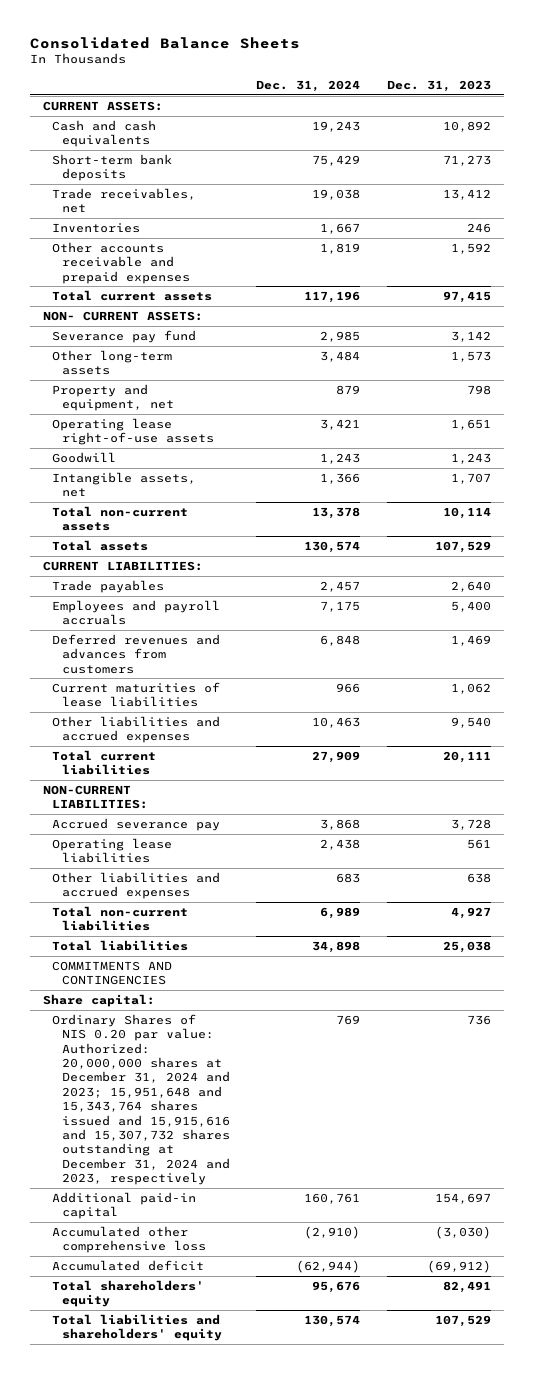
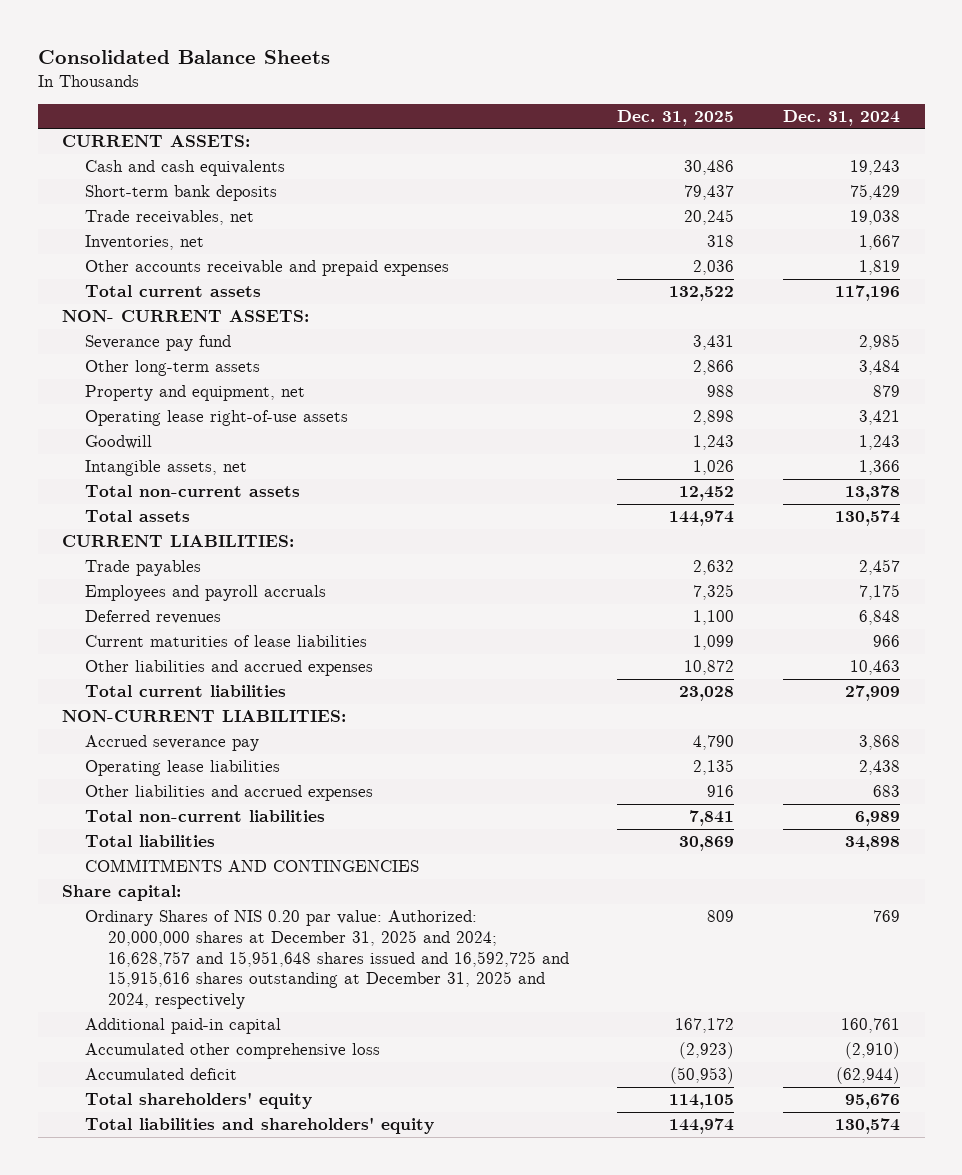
- | Dec. 31, 2024 | Dec. 31, 2023
+ | Dec. 31, 2025 | Dec. 31, 2024
- Inventories | 1,667 | 246
+ Inventories, net | 318 | 1,667
- Deferred revenues and advances from customers | 6,848 | 1,469
+ Deferred revenues | 1,100 | 6,848
- Ordinary Shares of NIS 0.20 par value: Authorized: 20,000,000 shares at December 31, 2024 and 2023; 15,951,648 and 15,343,764 shares issued and 15,915,616 and 15,307,732 shares outstanding at December 31, 2024 and 2023, respectively | 769 | 736
+ Ordinary Shares of NIS 0.20 par value: Authorized: 20,000,000 shares at December 31, 2025 and 2024; 16,628,757 and 15,951,648 shares issued and 16,592,725 and 15,915,616 shares outstanding at December 31, 2025 and 2024, respectively | 809 | 769

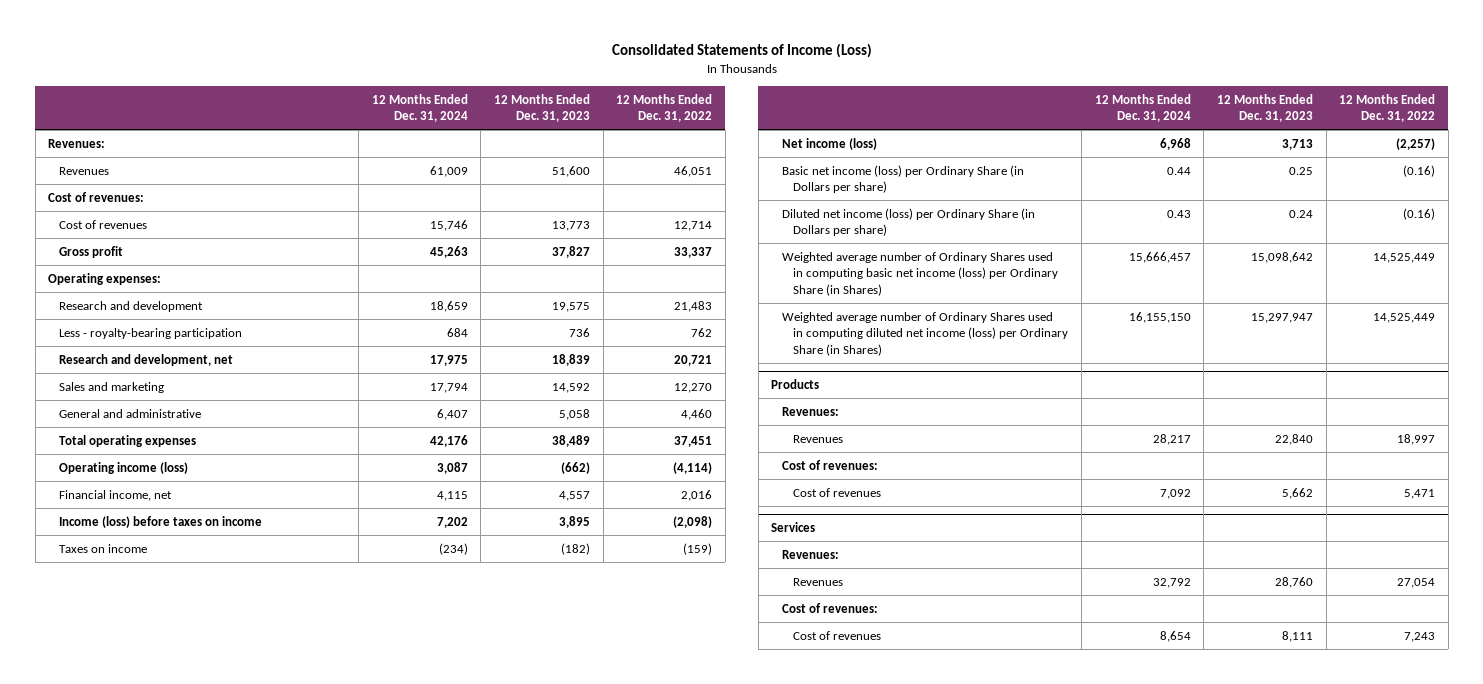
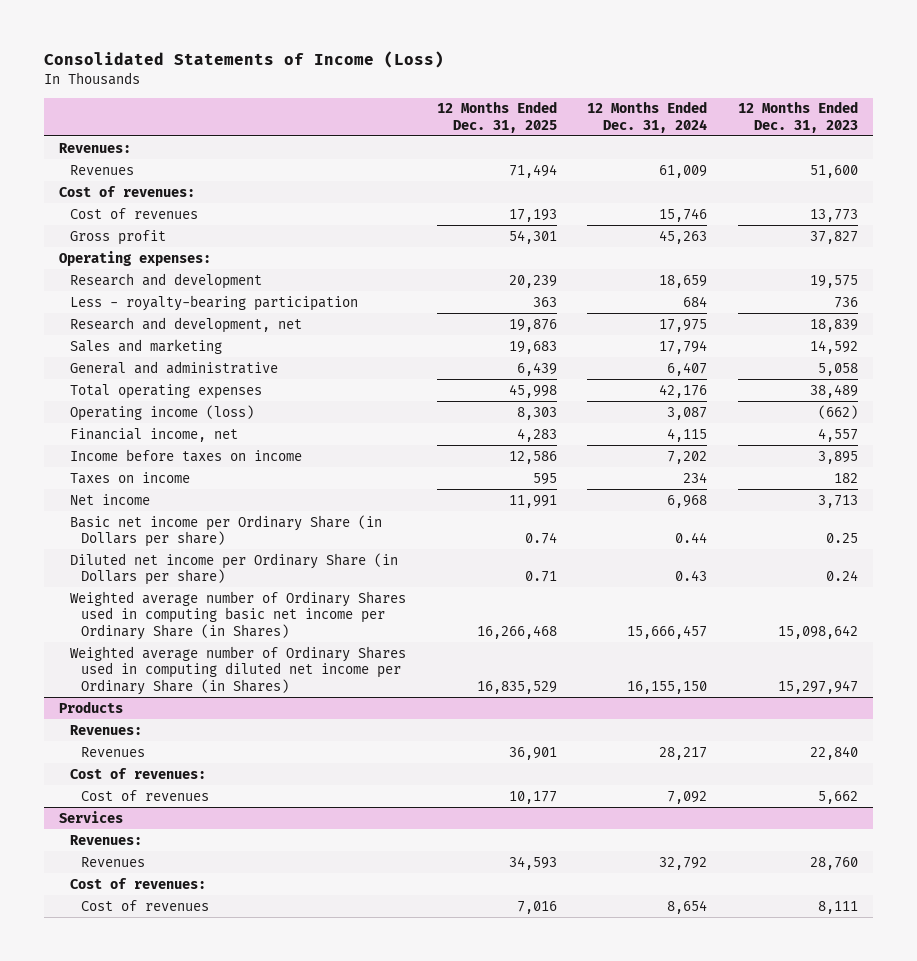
- | 12 Months Ended Dec. 31, 2024 | 12 Months Ended Dec. 31, 2023 | 12 Months Ended Dec. 31, 2022
+ | 12 Months Ended Dec. 31, 2025 | 12 Months Ended Dec. 31, 2024 | 12 Months Ended Dec. 31, 2023
- Income (loss) before taxes on income | 7,202 | 3,895 | (2,098)
- Taxes on income | (234) | (182) | (159)
- Net income (loss) | 6,968 | 3,713 | (2,257)
- Basic net income (loss) per Ordinary Share (in Dollars per share) | 0.44 | 0.25 | (0.16)
- Diluted net income (loss) per Ordinary Share (in Dollars per share) | 0.43 | 0.24 | (0.16)
- Weighted average number of Ordinary Shares used in computing basic net income (loss) per Ordinary Share (in Shares) | 15,666,457 | 15,098,642 | 14,525,449
- Weighted average number of Ordinary Shares used in computing diluted net income (loss) per Ordinary Share (in Shares) | 16,155,150 | 15,297,947 | 14,525,449
+ Income before taxes on income | 12,586 | 7,202 | 3,895
+ Taxes on income | 595 | 234 | 182
+ Net income | 11,991 | 6,968 | 3,713
+ Basic net income per Ordinary Share (in Dollars per share) | 0.74 | 0.44 | 0.25
+ Diluted net income per Ordinary Share (in Dollars per share) | 0.71 | 0.43 | 0.24
+ Weighted average number of Ordinary Shares used in computing basic net income per Ordinary Share (in Shares) | 16,266,468 | 15,666,457 | 15,098,642
+ Weighted average number of Ordinary Shares used in computing diluted net income per Ordinary Share (in Shares) | 16,835,529 | 16,155,150 | 15,297,947

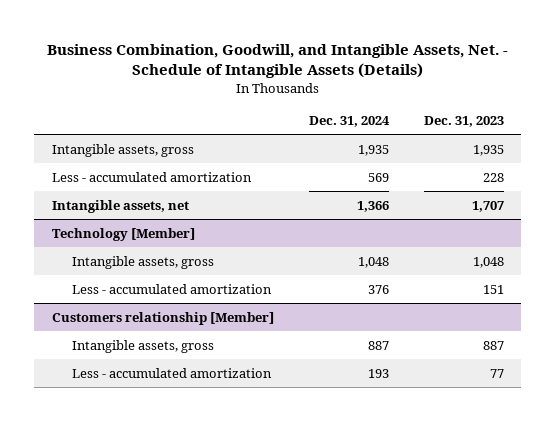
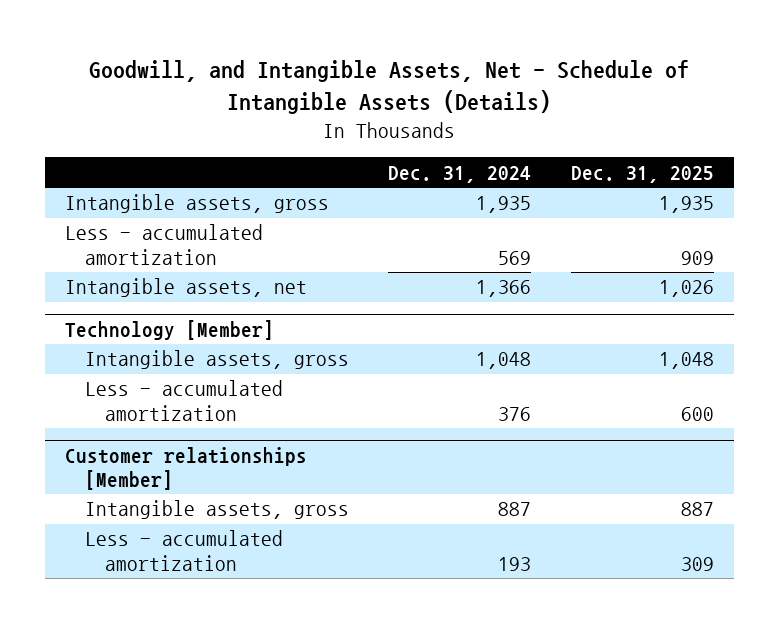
- Business Combination, Goodwill, and Intangible Assets, Net. - Schedule of Intangible Assets (Details)
+ Goodwill, and Intangible Assets, Net - Schedule of Intangible Assets (Details)
- | Dec. 31, 2024 | Dec. 31, 2023
+ | Dec. 31, 2024 | Dec. 31, 2025
- Customers relationship [Member]
+ Customer relationships [Member]

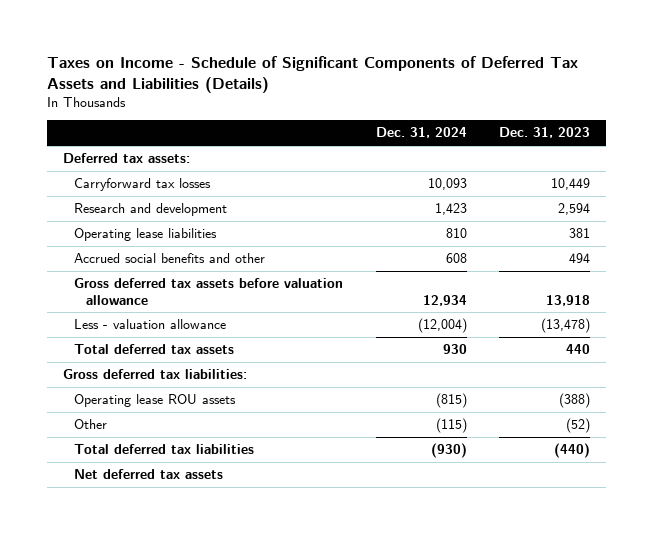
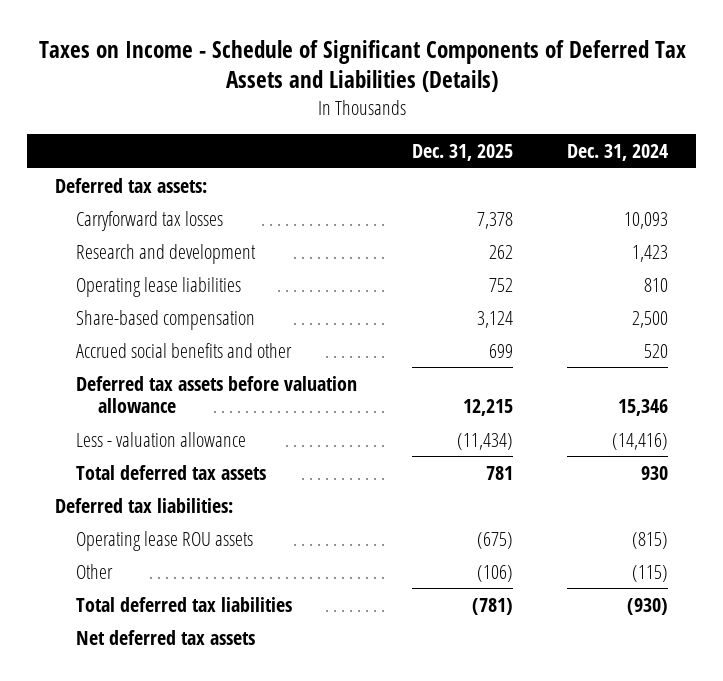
- | Dec. 31, 2024 | Dec. 31, 2023
+ | Dec. 31, 2025 | Dec. 31, 2024
- Accrued social benefits and other | 608 | 494
- Gross deferred tax assets before valuation allowance | 12,934 | 13,918
- Less - valuation allowance | (12,004) | (13,478)
+ Share-based compensation | 3,124 | 2,500
+ Accrued social benefits and other | 699 | 520
+ Deferred tax assets before valuation allowance | 12,215 | 15,346
+ Less - valuation allowance | (11,434) | (14,416)
- Gross deferred tax liabilities:
+ Deferred tax liabilities:

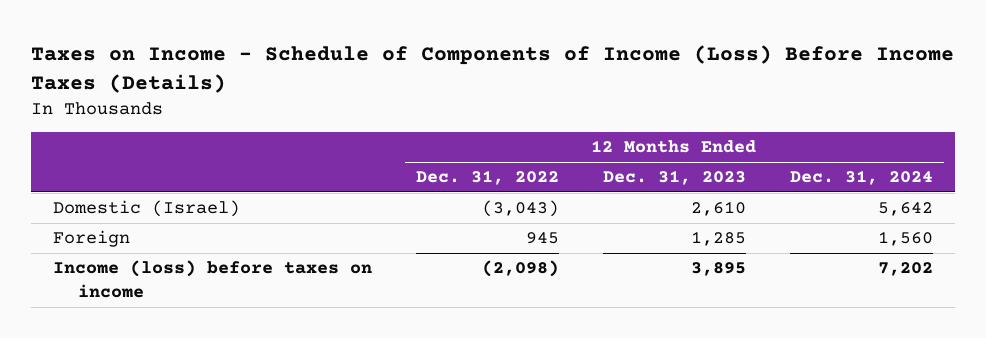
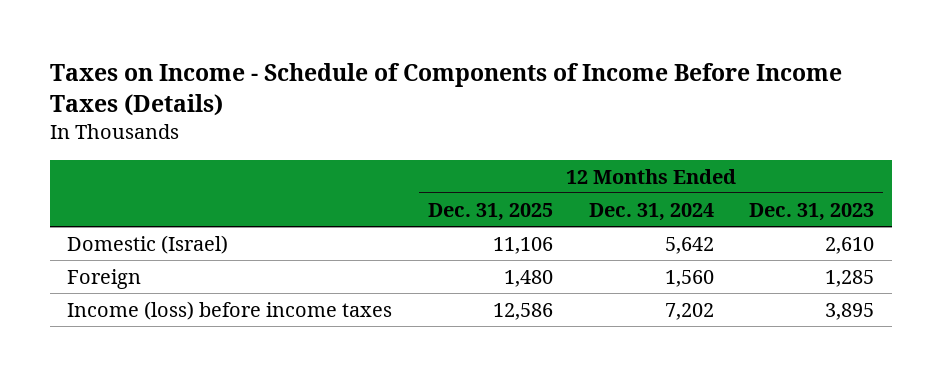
- Taxes on Income - Schedule of Components of Income (Loss) Before Income Taxes (Details)
+ Taxes on Income - Schedule of Components of Income Before Income Taxes (Details)
- | 12 Months Ended Dec. 31, 2022 | 12 Months Ended Dec. 31, 2023 | 12 Months Ended Dec. 31, 2024
+ | 12 Months Ended Dec. 31, 2025 | 12 Months Ended Dec. 31, 2024 | 12 Months Ended Dec. 31, 2023
- Income (loss) before taxes on income | (2,098) | 3,895 | 7,202
+ Income (loss) before income taxes | 12,586 | 7,202 | 3,895

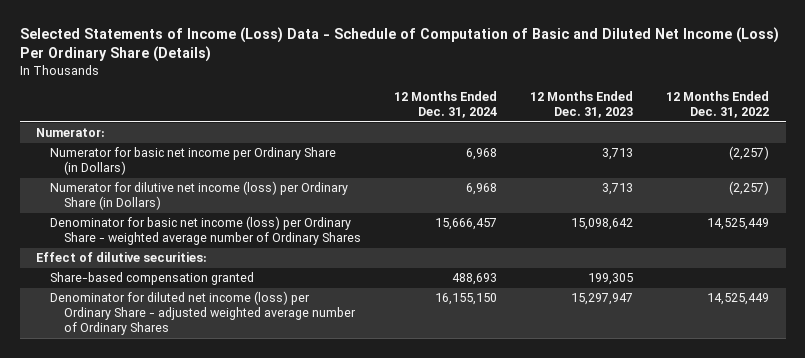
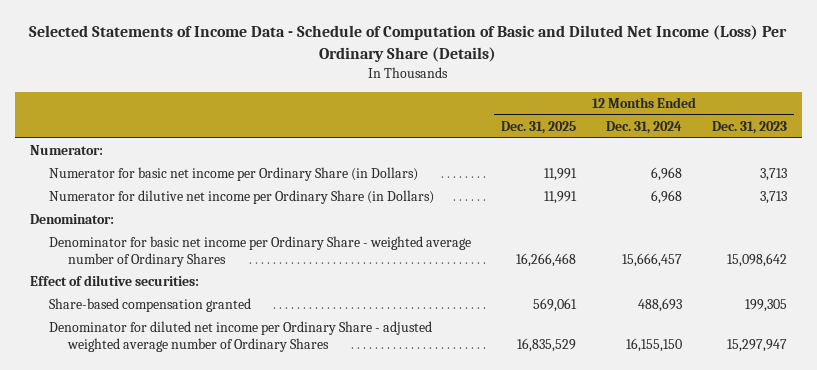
- Selected Statements of Income (Loss) Data - Schedule of Computation of Basic and Diluted Net Income (Loss) Per Ordinary Share (Details)
+ Selected Statements of Income Data - Schedule of Computation of Basic and Diluted Net Income (Loss) Per Ordinary Share (Details)
- | 12 Months Ended Dec. 31, 2024 | 12 Months Ended Dec. 31, 2023 | 12 Months Ended Dec. 31, 2022
+ | 12 Months Ended Dec. 31, 2025 | 12 Months Ended Dec. 31, 2024 | 12 Months Ended Dec. 31, 2023
- Numerator for dilutive net income (loss) per Ordinary Share (in Dollars) | 6,968 | 3,713 | (2,257)
- Denominator for basic net income (loss) per Ordinary Share - weighted average number of Ordinary Shares | 15,666,457 | 15,098,642 | 14,525,449
+ Numerator for dilutive net income per Ordinary Share (in Dollars) | 11,991 | 6,968 | 3,713
+ Denominator:
+ Denominator for basic net income per Ordinary Share - weighted average number of Ordinary Shares | 16,266,468 | 15,666,457 | 15,098,642
- Denominator for diluted net income (loss) per Ordinary Share - adjusted weighted average number of Ordinary Shares | 16,155,150 | 15,297,947 | 14,525,449
+ Denominator for diluted net income per Ordinary Share - adjusted weighted average number of Ordinary Shares | 16,835,529 | 16,155,150 | 15,297,947

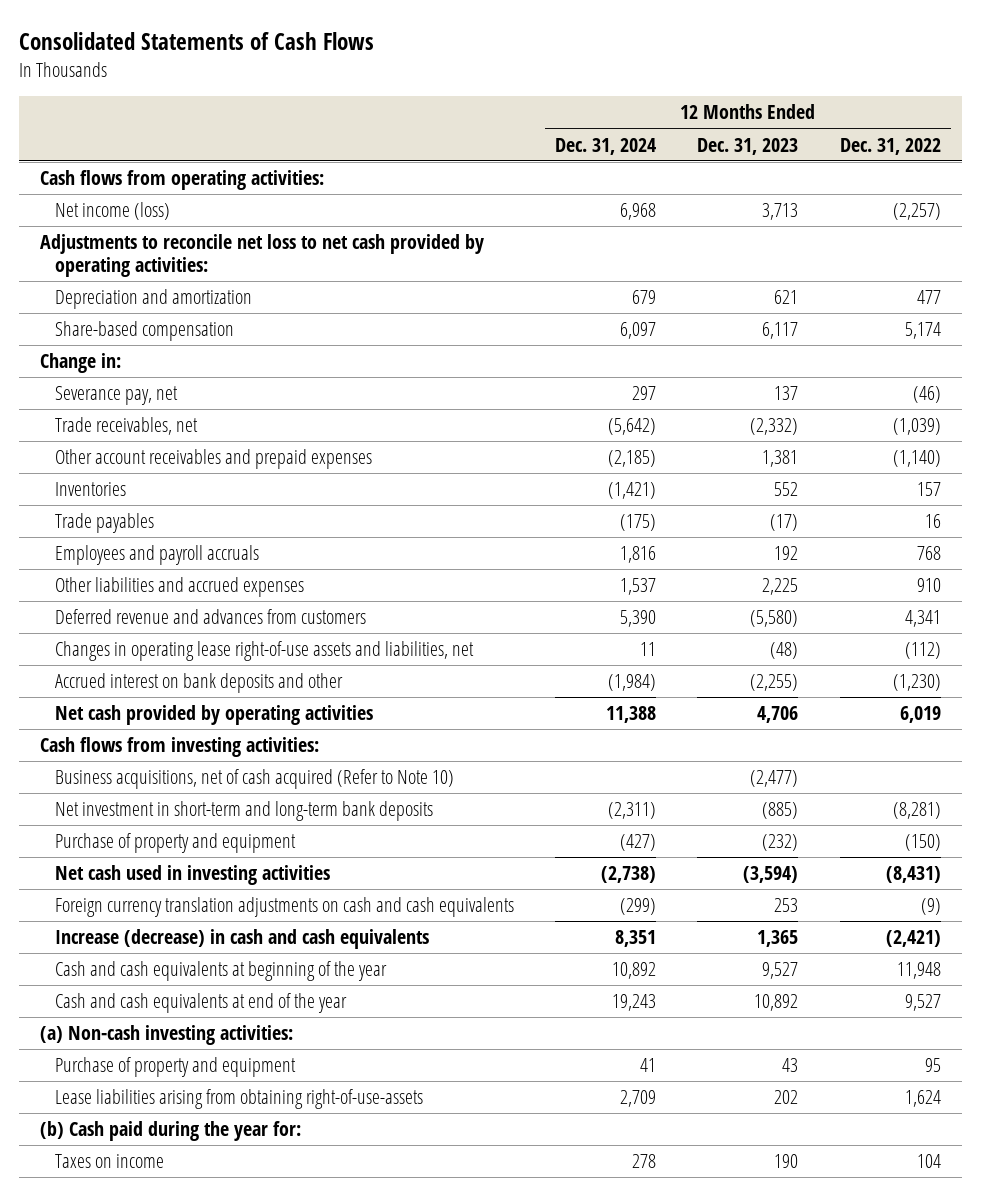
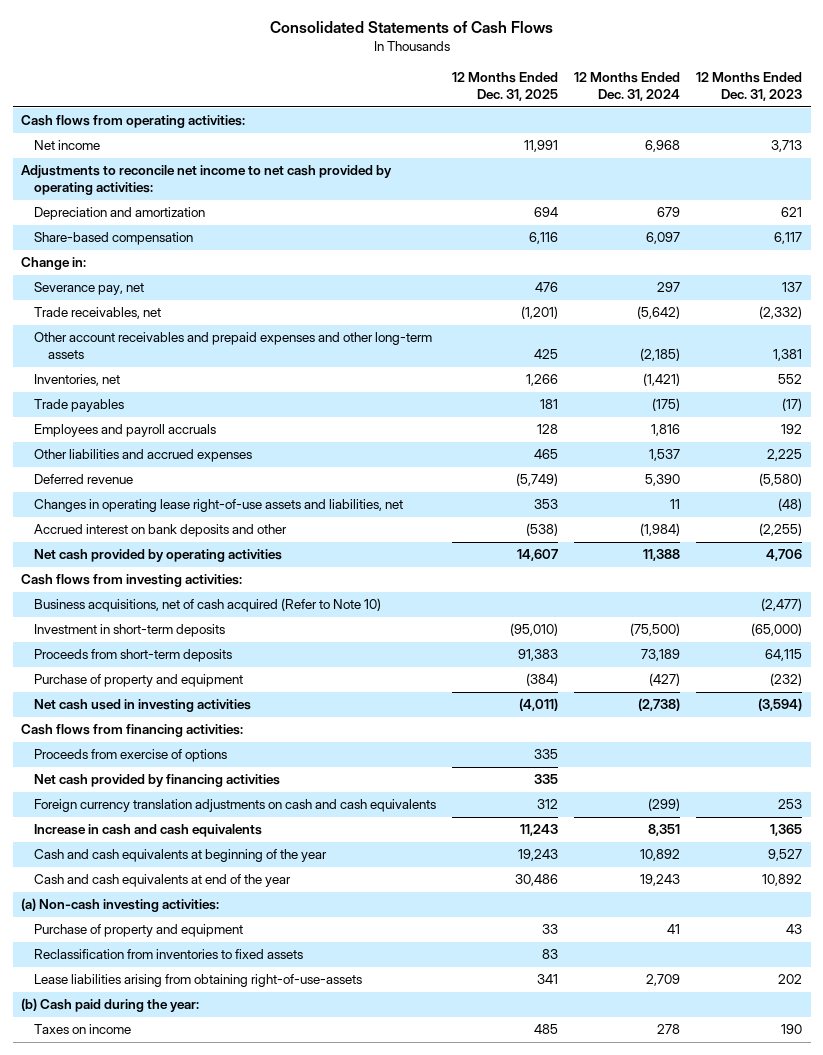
- | 12 Months Ended Dec. 31, 2024 | 12 Months Ended Dec. 31, 2023 | 12 Months Ended Dec. 31, 2022
+ | 12 Months Ended Dec. 31, 2025 | 12 Months Ended Dec. 31, 2024 | 12 Months Ended Dec. 31, 2023
- Net income (loss) | 6,968 | 3,713 | (2,257)
- Adjustments to reconcile net loss to net cash provided by operating activities:
+ Net income | 11,991 | 6,968 | 3,713
+ Adjustments to reconcile net income to net cash provided by operating activities:
- Other account receivables and prepaid expenses | (2,185) | 1,381 | (1,140)
- Inventories | (1,421) | 552 | 157
+ Other account receivables and prepaid expenses and other long-term assets | 425 | (2,185) | 1,381
+ Inventories, net | 1,266 | (1,421) | 552
- Deferred revenue and advances from customers | 5,390 | (5,580) | 4,341
+ Deferred revenue | (5,749) | 5,390 | (5,580)
- Net investment in short-term and long-term bank deposits | (2,311) | (885) | (8,281)
+ Investment in short-term deposits | (95,010) | (75,500) | (65,000)
+ Proceeds from short-term deposits | 91,383 | 73,189 | 64,115
+ Cash flows from financing activities:
+ Proceeds from exercise of options | 335 | |
+ Net cash provided by financing activities | 335 | |
- Increase (decrease) in cash and cash equivalents | 8,351 | 1,365 | (2,421)
+ Increase in cash and cash equivalents | 11,243 | 8,351 | 1,365
+ Reclassification from inventories to fixed assets | 83 | |
- (b) Cash paid during the year for:
+ (b) Cash paid during the year:

